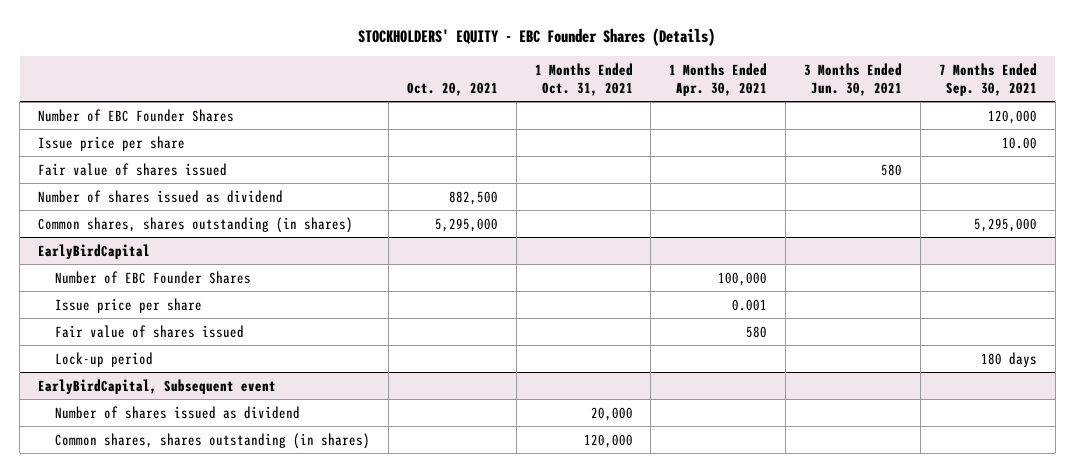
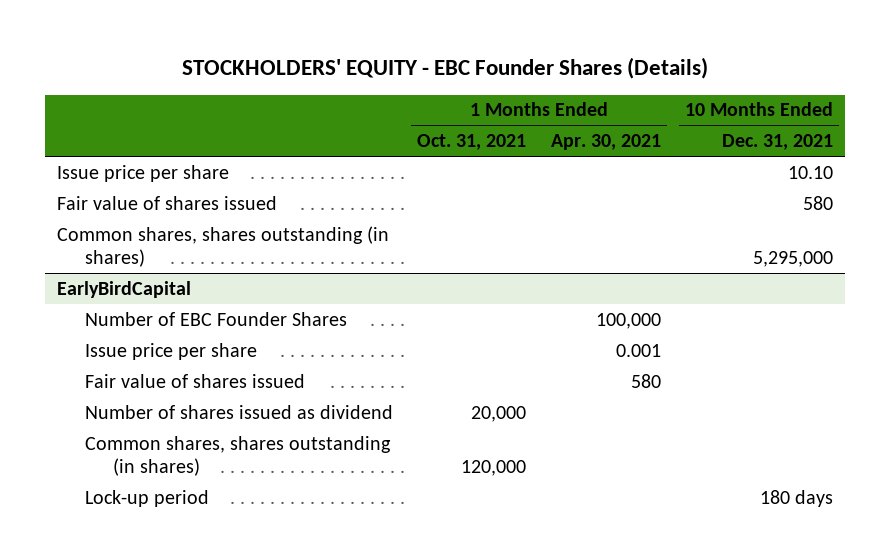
- | Oct. 20, 2021 | 1 Months Ended Oct. 31, 2021 | 1 Months Ended Apr. 30, 2021 | 3 Months Ended Jun. 30, 2021 | 7 Months Ended Sep. 30, 2021
+ | 1 Months Ended Oct. 31, 2021 | 1 Months Ended Apr. 30, 2021 | 10 Months Ended Dec. 31, 2021
- Number of EBC Founder Shares | | | | | 120,000
- Number of shares issued as dividend | 882,500 | | | |
@ EarlyBirdCapital
+ Number of shares issued as dividend | 20,000 | |
+ Common shares, shares outstanding (in shares) | 120,000 | |
- EarlyBirdCapital, Subsequent event
- Number of shares issued as dividend | | 20,000 | | |
- Common shares, shares outstanding (in shares) | | 120,000 | | |

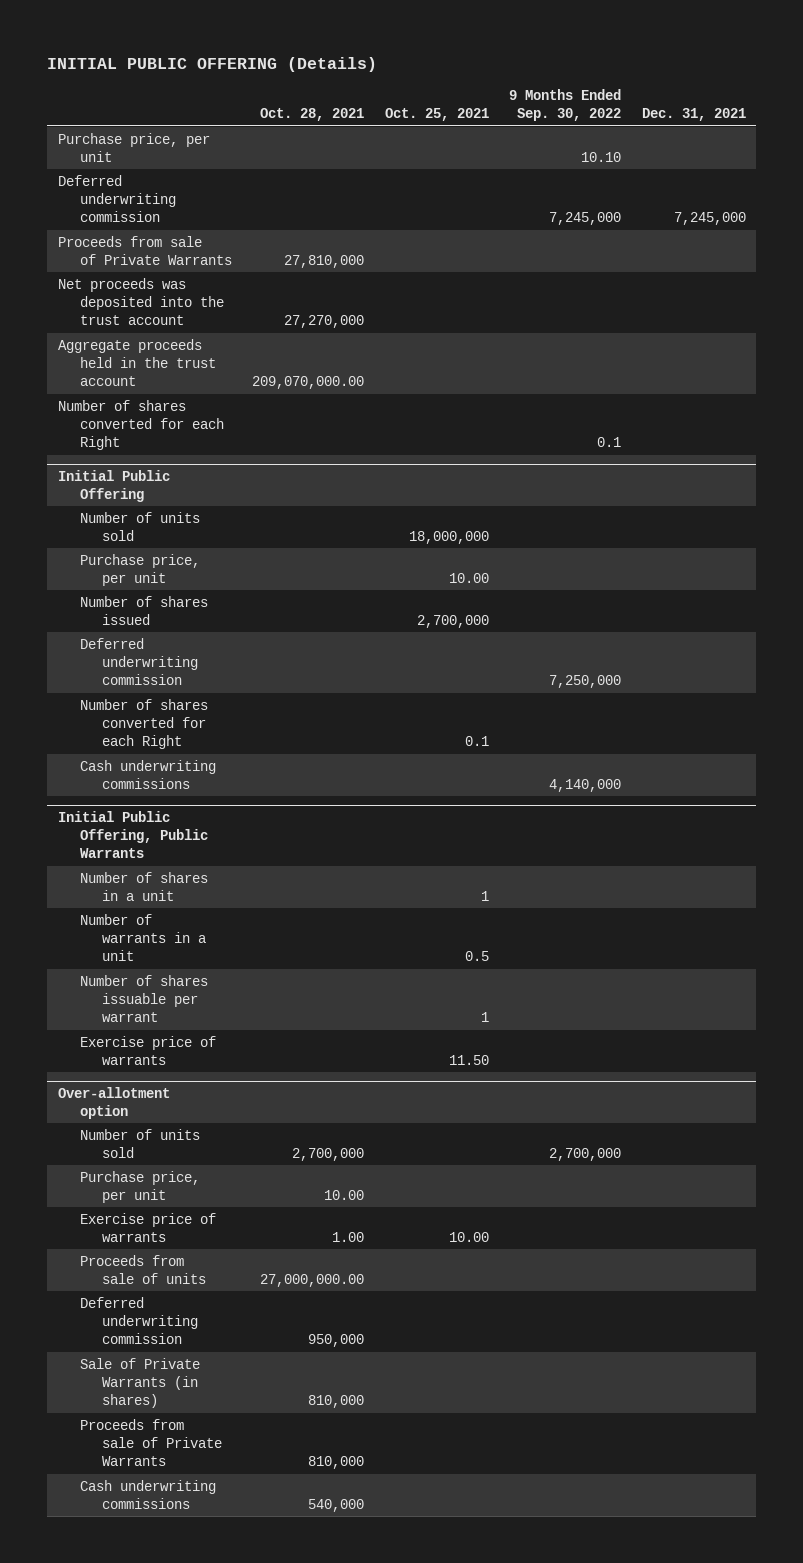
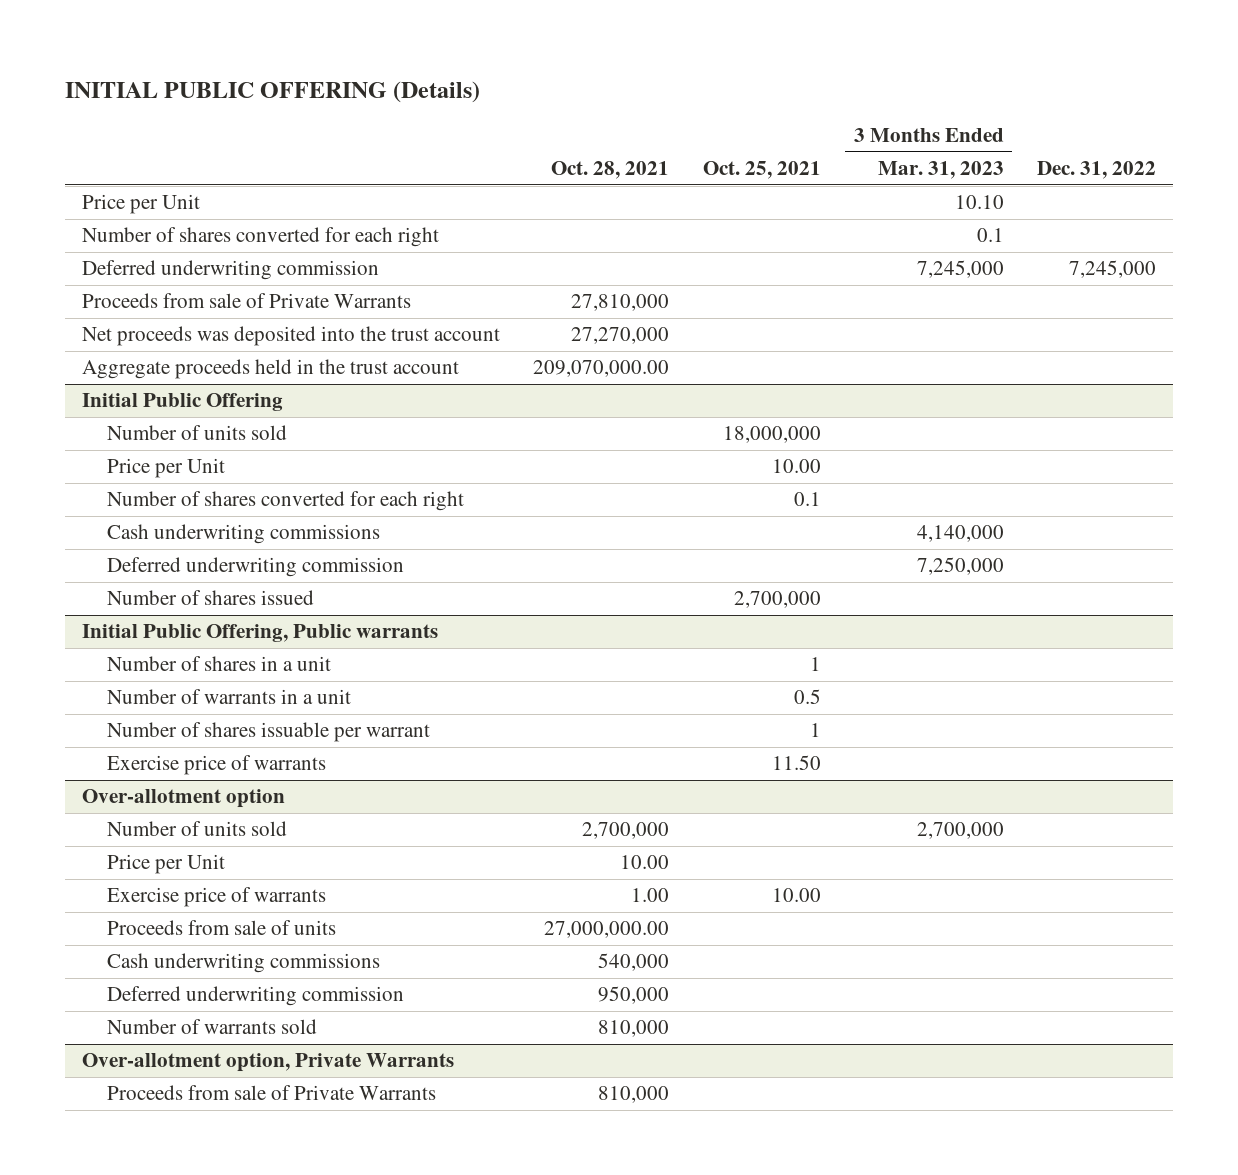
- | Oct. 28, 2021 | Oct. 25, 2021 | 9 Months Ended Sep. 30, 2022 | Dec. 31, 2021
+ | Oct. 28, 2021 | Oct. 25, 2021 | 3 Months Ended Mar. 31, 2023 | Dec. 31, 2022
- Purchase price, per unit | | | 10.10 |
+ Price per Unit | | | 10.10 |
+ Number of shares converted for each right | | | 0.1 |
- Number of shares converted for each Right | | | 0.1 |
@ Initial Public Offering
- Purchase price, per unit | | 10.00 | |
- Number of shares converted for each Right | | 0.1 | |
+ Price per Unit | | 10.00 | |
+ Number of shares converted for each right | | 0.1 | |
- Initial Public Offering, Public Warrants
@ Initial Public Offering
moved down: Deferred underwriting commission | | | 7,250,000 |
moved down: Number of shares issued | | 2,700,000 | |
+ Initial Public Offering, Public warrants
@ Over-allotment option
- Purchase price, per unit | 10.00 | | |
+ Price per Unit | 10.00 | | |
- Sale of Private Warrants (in shares) | 810,000 | | |
- Proceeds from sale of Private Warrants | 810,000 | | |
moved down: Deferred underwriting commission | 950,000 | | |
+ Number of warrants sold | 810,000 | | |
+ Over-allotment option, Private Warrants
+ Proceeds from sale of Private Warrants | 810,000 | | |

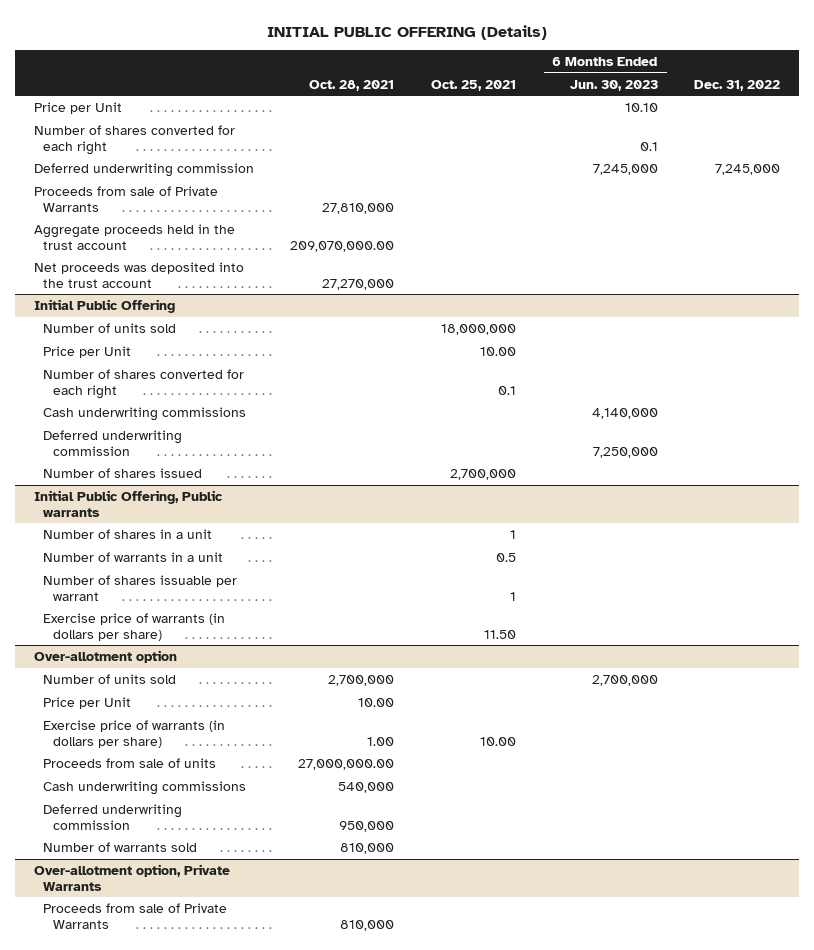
- | Oct. 28, 2021 | Oct. 25, 2021 | 3 Months Ended Mar. 31, 2023 | Dec. 31, 2022
+ | Oct. 28, 2021 | Oct. 25, 2021 | 6 Months Ended Jun. 30, 2023 | Dec. 31, 2022
moved down: Net proceeds was deposited into the trust account | 27,270,000 | | |
@ Initial Public Offering, Public warrants
- Exercise price of warrants | | 11.50 | |
+ Exercise price of warrants (in dollars per share) | | 11.50 | |
@ Over-allotment option
- Exercise price of warrants | 1.00 | 10.00 | |
+ Exercise price of warrants (in dollars per share) | 1.00 | 10.00 | |

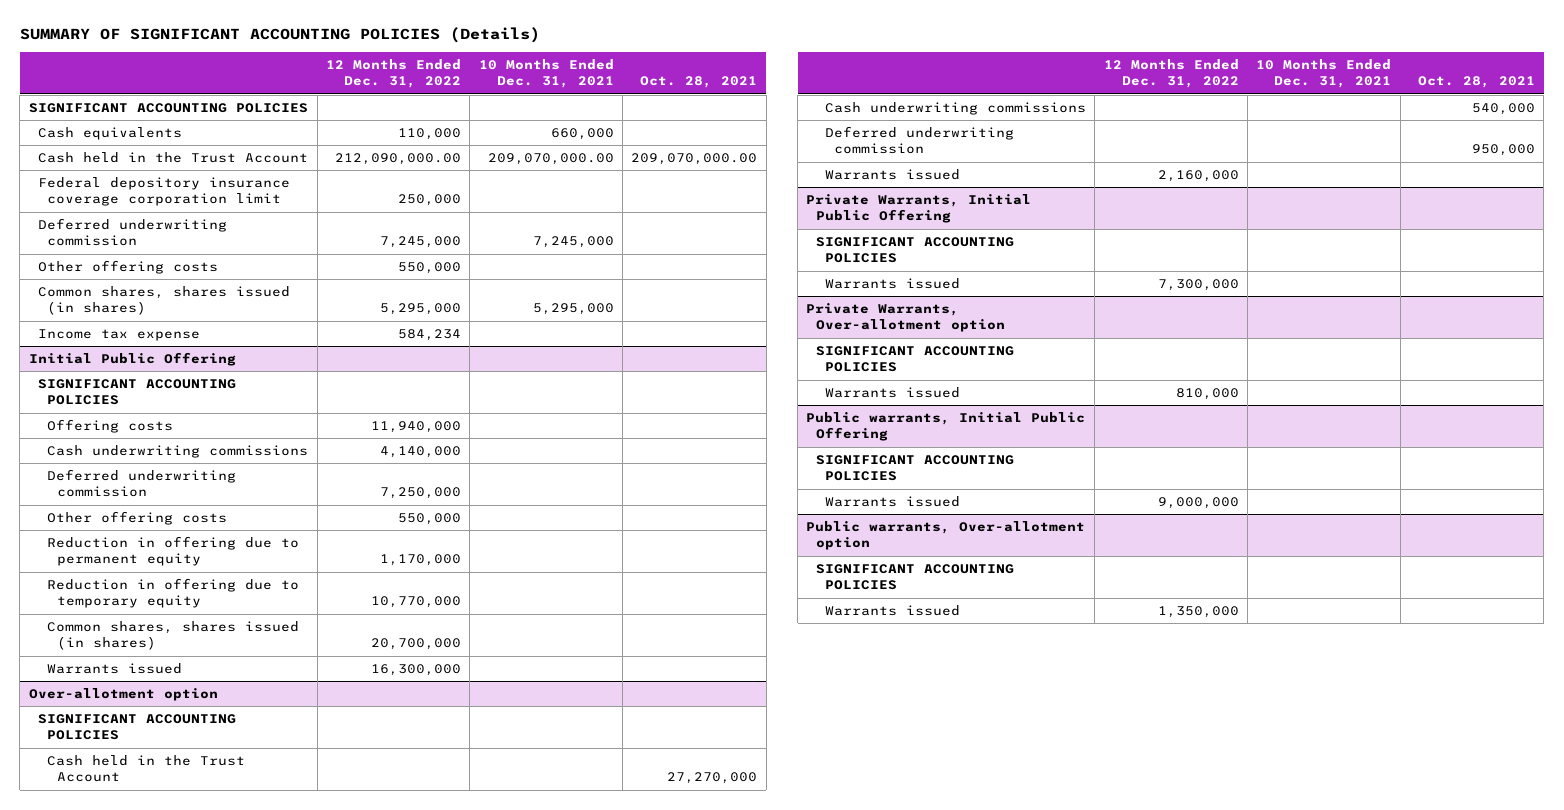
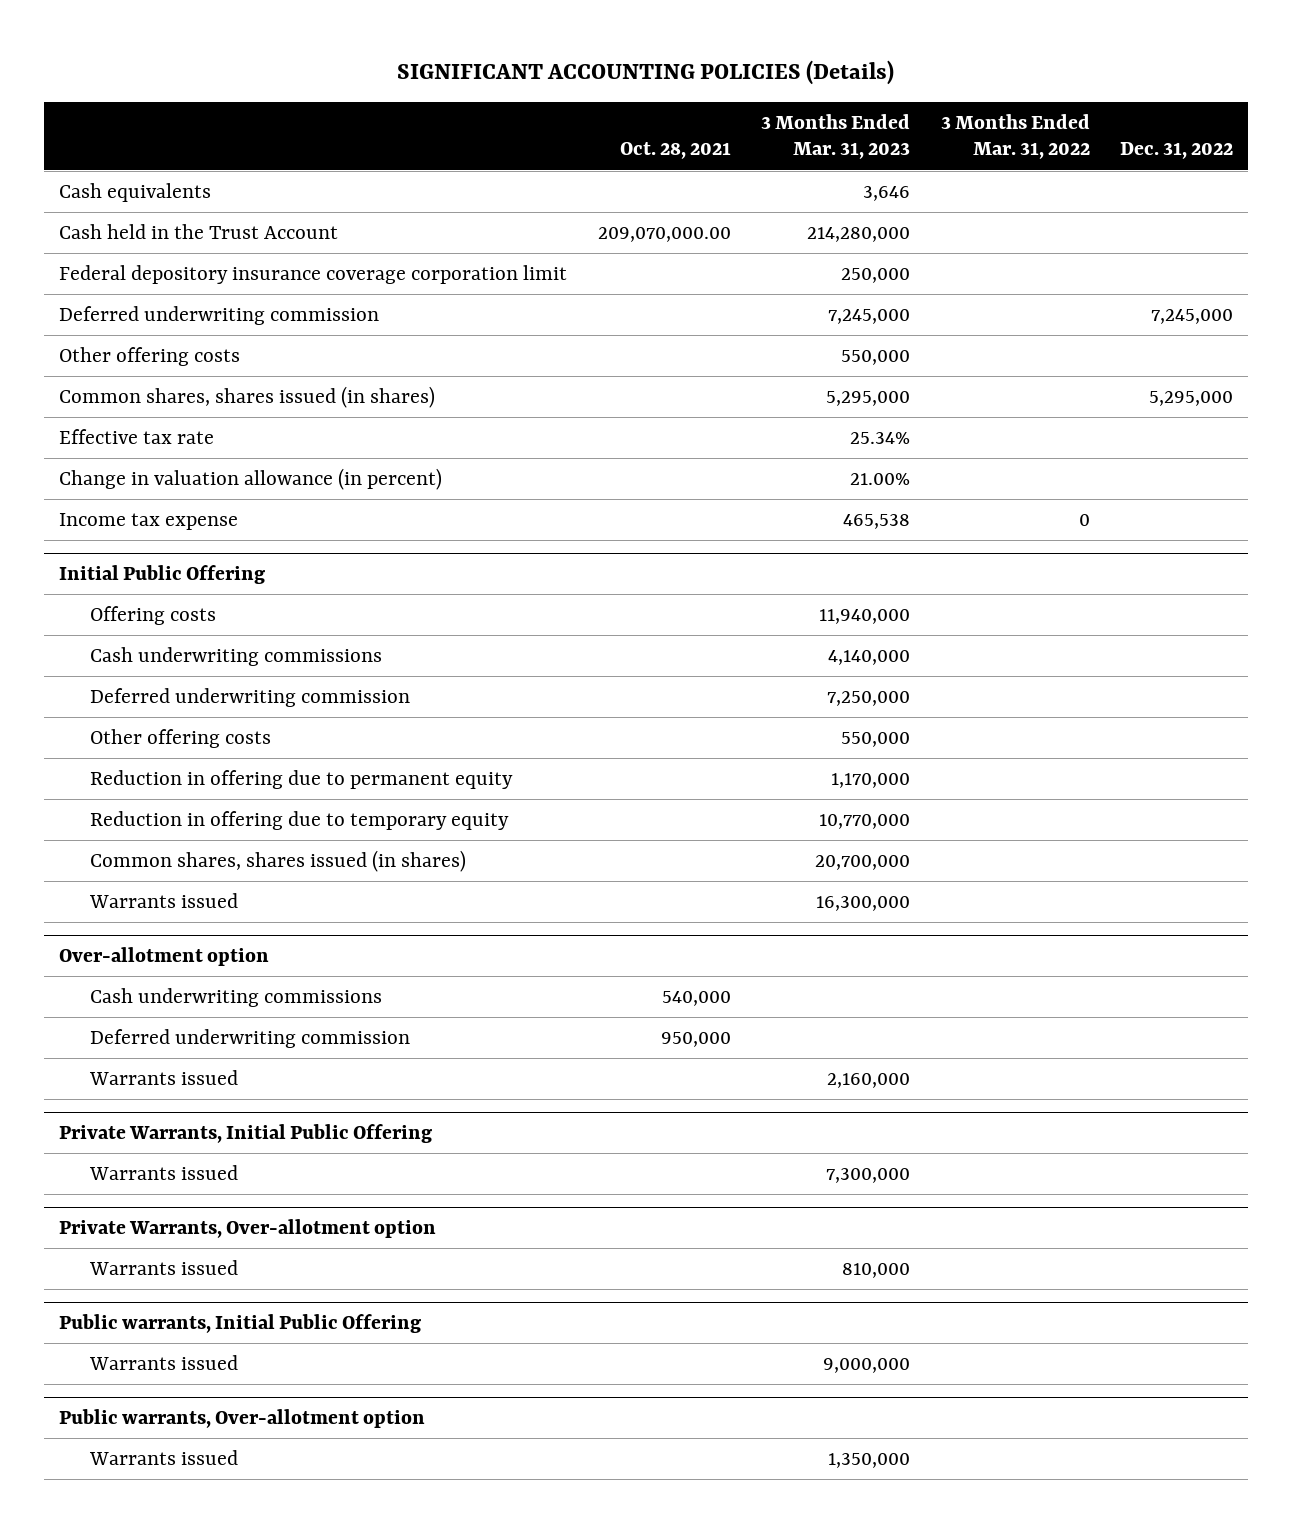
- SUMMARY OF SIGNIFICANT ACCOUNTING POLICIES (Details)
+ SIGNIFICANT ACCOUNTING POLICIES (Details)
- | 12 Months Ended Dec. 31, 2022 | 10 Months Ended Dec. 31, 2021 | Oct. 28, 2021
+ | Oct. 28, 2021 | 3 Months Ended Mar. 31, 2023 | 3 Months Ended Mar. 31, 2022 | Dec. 31, 2022
- SIGNIFICANT ACCOUNTING POLICIES
+ Effective tax rate | | 25.34% | |
+ Change in valuation allowance (in percent) | | 21.00% | |
@ Initial Public Offering
- SIGNIFICANT ACCOUNTING POLICIES
@ Over-allotment option
- SIGNIFICANT ACCOUNTING POLICIES
- Cash held in the Trust Account | | | 27,270,000
@ Private Warrants, Initial Public Offering
- SIGNIFICANT ACCOUNTING POLICIES
@ Private Warrants, Over-allotment option
- SIGNIFICANT ACCOUNTING POLICIES
@ Public warrants, Initial Public Offering
- SIGNIFICANT ACCOUNTING POLICIES
@ Public warrants, Over-allotment option
- SIGNIFICANT ACCOUNTING POLICIES

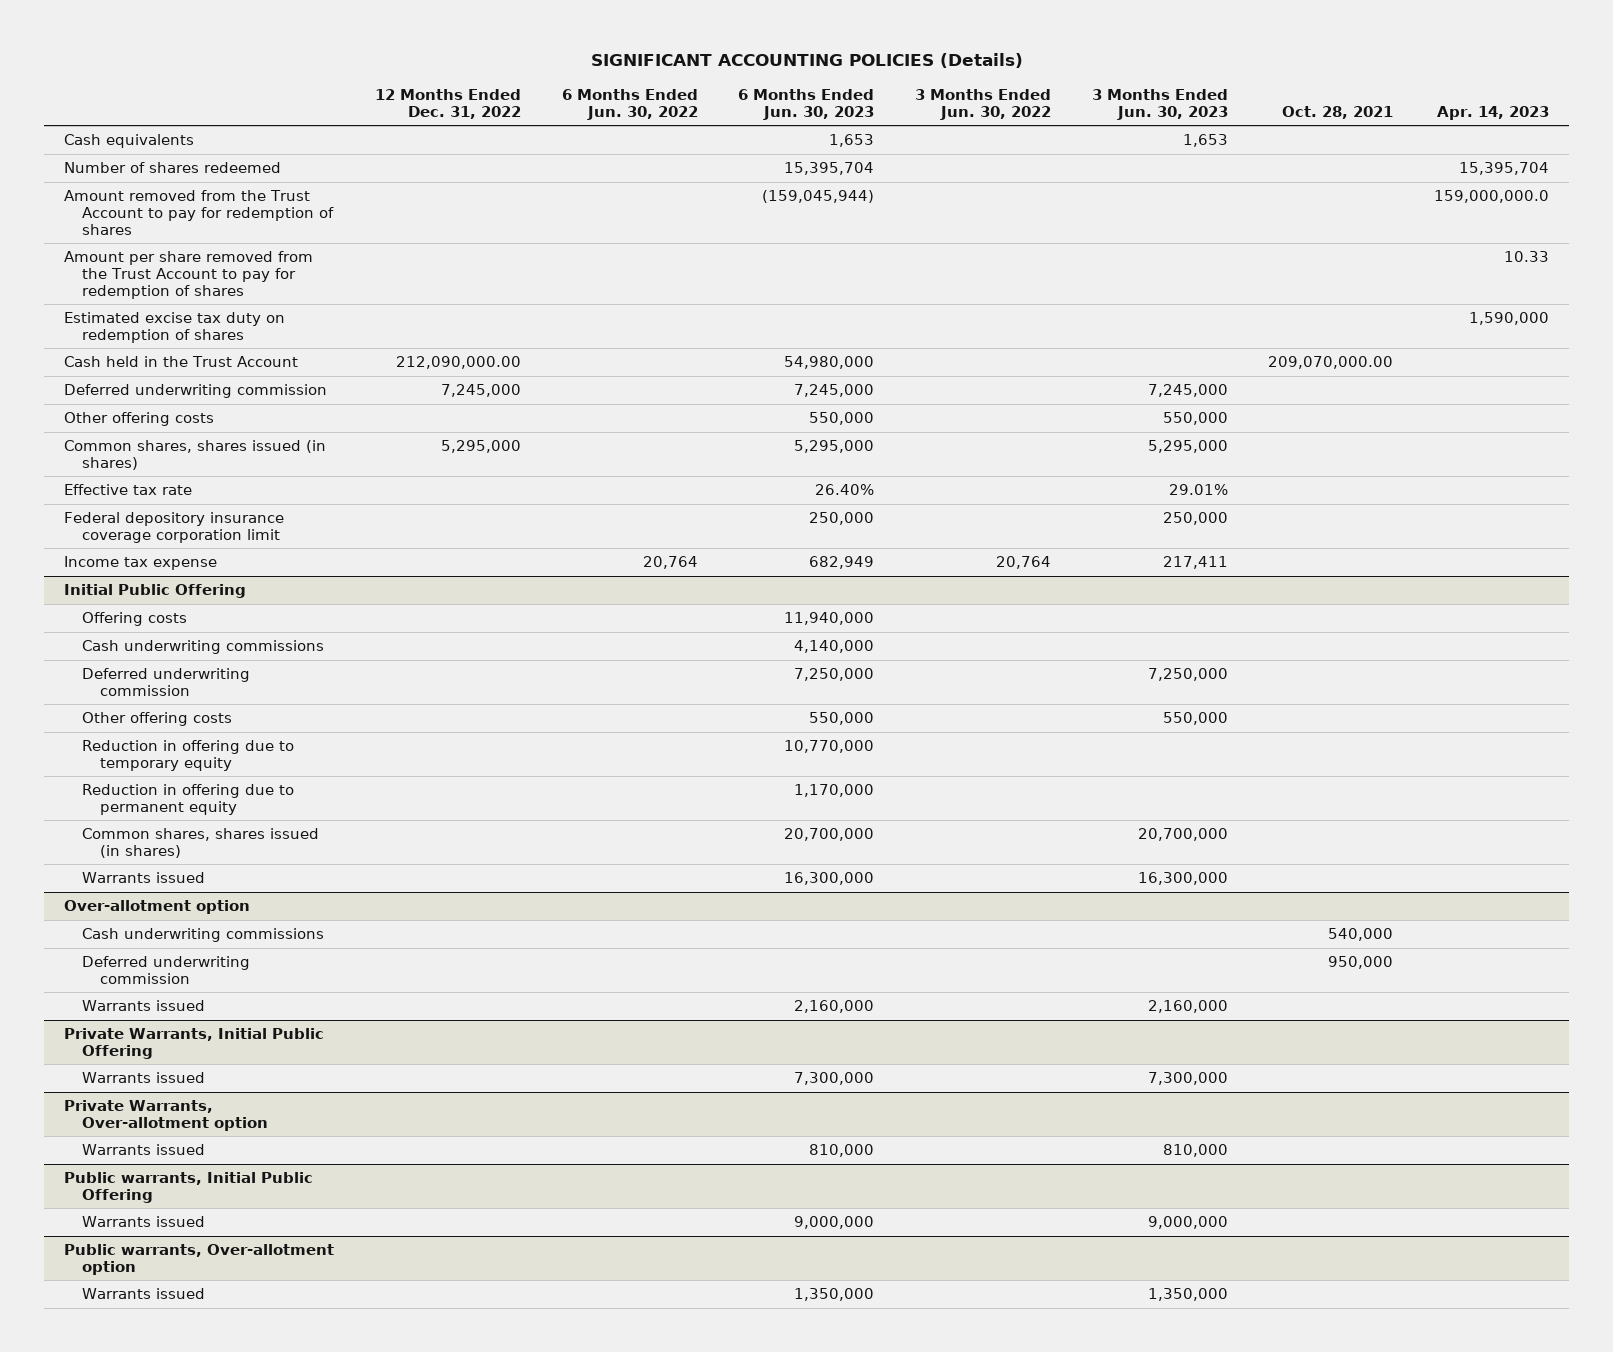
- | Oct. 28, 2021 | 3 Months Ended Mar. 31, 2023 | 3 Months Ended Mar. 31, 2022 | Dec. 31, 2022
+ | 12 Months Ended Dec. 31, 2022 | 6 Months Ended Jun. 30, 2022 | 6 Months Ended Jun. 30, 2023 | 3 Months Ended Jun. 30, 2022 | 3 Months Ended Jun. 30, 2023 | Oct. 28, 2021 | Apr. 14, 2023
+ Number of shares redeemed | | | 15,395,704 | | | | 15,395,704
+ Amount removed from the Trust Account to pay for redemption of shares | | | (159,045,944) | | | | 159,000,000.0
+ Amount per share removed from the Trust Account to pay for redemption of shares | | | | | | | 10.33
+ Estimated excise tax duty on redemption of shares | | | | | | | 1,590,000
- Change in valuation allowance (in percent) | | 21.00% | |
moved down: Federal depository insurance coverage corporation limit | | | 250,000 | | 250,000 | |
@ Initial Public Offering
moved down: Reduction in offering due to permanent equity | | | 1,170,000 | | | |

